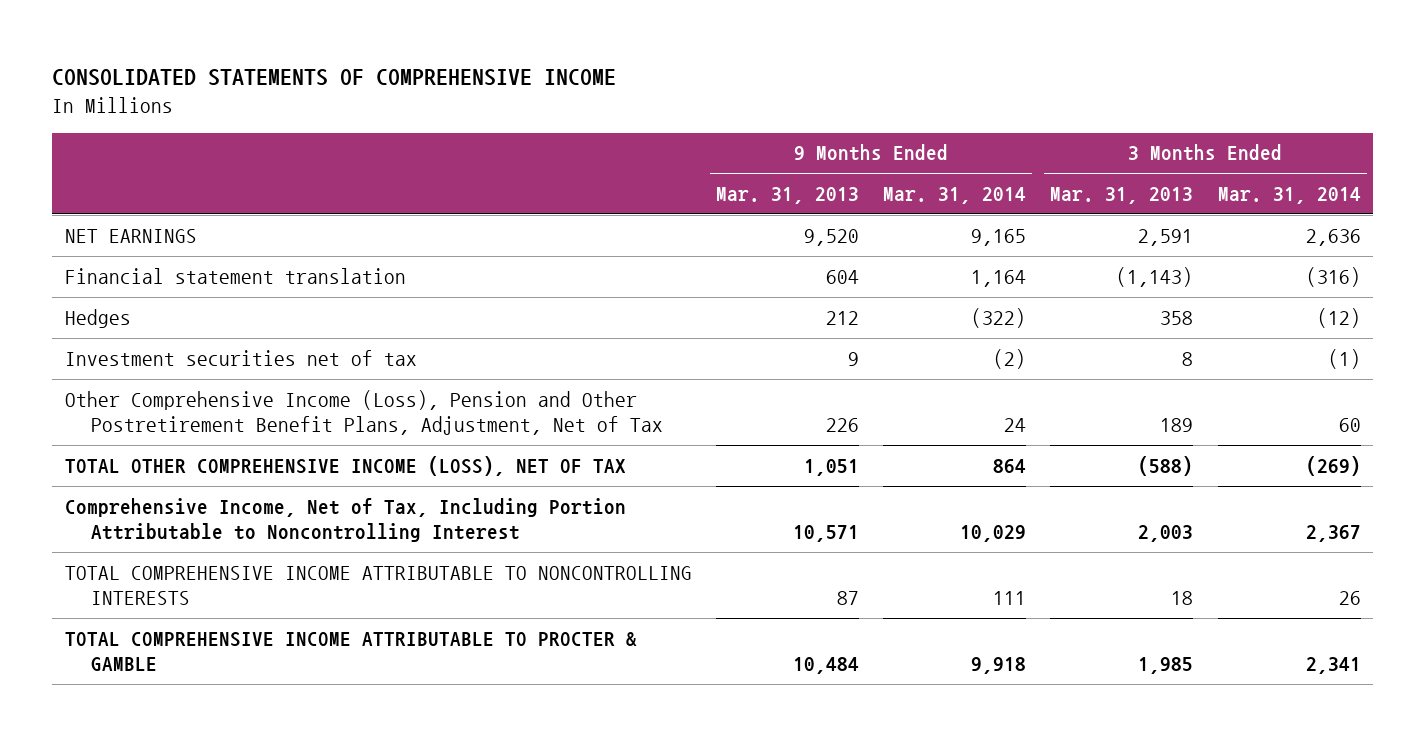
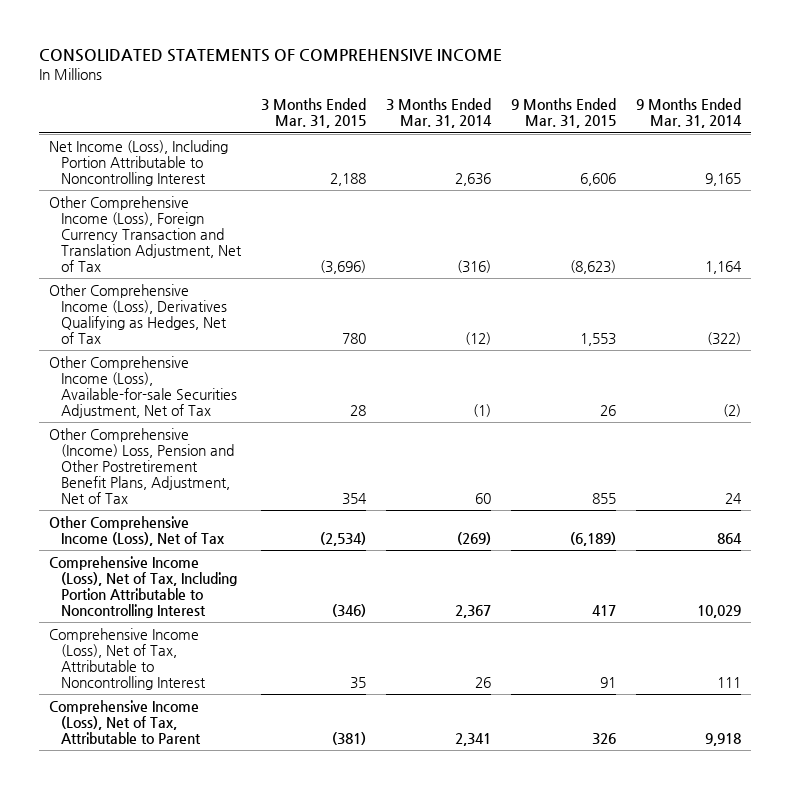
- | 9 Months Ended Mar. 31, 2013 | 9 Months Ended Mar. 31, 2014 | 3 Months Ended Mar. 31, 2013 | 3 Months Ended Mar. 31, 2014
+ | 3 Months Ended Mar. 31, 2015 | 3 Months Ended Mar. 31, 2014 | 9 Months Ended Mar. 31, 2015 | 9 Months Ended Mar. 31, 2014
- NET EARNINGS | 9,520 | 9,165 | 2,591 | 2,636
- Financial statement translation | 604 | 1,164 | (1,143) | (316)
- Hedges | 212 | (322) | 358 | (12)
- Investment securities net of tax | 9 | (2) | 8 | (1)
- Other Comprehensive Income (Loss), Pension and Other Postretirement Benefit Plans, Adjustment, Net of Tax | 226 | 24 | 189 | 60
- TOTAL OTHER COMPREHENSIVE INCOME (LOSS), NET OF TAX | 1,051 | 864 | (588) | (269)
- Comprehensive Income, Net of Tax, Including Portion Attributable to Noncontrolling Interest | 10,571 | 10,029 | 2,003 | 2,367
- TOTAL COMPREHENSIVE INCOME ATTRIBUTABLE TO NONCONTROLLING INTERESTS | 87 | 111 | 18 | 26
- TOTAL COMPREHENSIVE INCOME ATTRIBUTABLE TO PROCTER & GAMBLE | 10,484 | 9,918 | 1,985 | 2,341
+ Net Income (Loss), Including Portion Attributable to Noncontrolling Interest | 2,188 | 2,636 | 6,606 | 9,165
+ Other Comprehensive Income (Loss), Foreign Currency Transaction and Translation Adjustment, Net of Tax | (3,696) | (316) | (8,623) | 1,164
+ Other Comprehensive Income (Loss), Derivatives Qualifying as Hedges, Net of Tax | 780 | (12) | 1,553 | (322)
+ Other Comprehensive Income (Loss), Available-for-sale Securities Adjustment, Net of Tax | 28 | (1) | 26 | (2)
+ Other Comprehensive (Income) Loss, Pension and Other Postretirement Benefit Plans, Adjustment, Net of Tax | 354 | 60 | 855 | 24
+ Other Comprehensive Income (Loss), Net of Tax | (2,534) | (269) | (6,189) | 864
+ Comprehensive Income (Loss), Net of Tax, Including Portion Attributable to Noncontrolling Interest | (346) | 2,367 | 417 | 10,029
+ Comprehensive Income (Loss), Net of Tax, Attributable to Noncontrolling Interest | 35 | 26 | 91 | 111
+ Comprehensive Income (Loss), Net of Tax, Attributable to Parent | (381) | 2,341 | 326 | 9,918

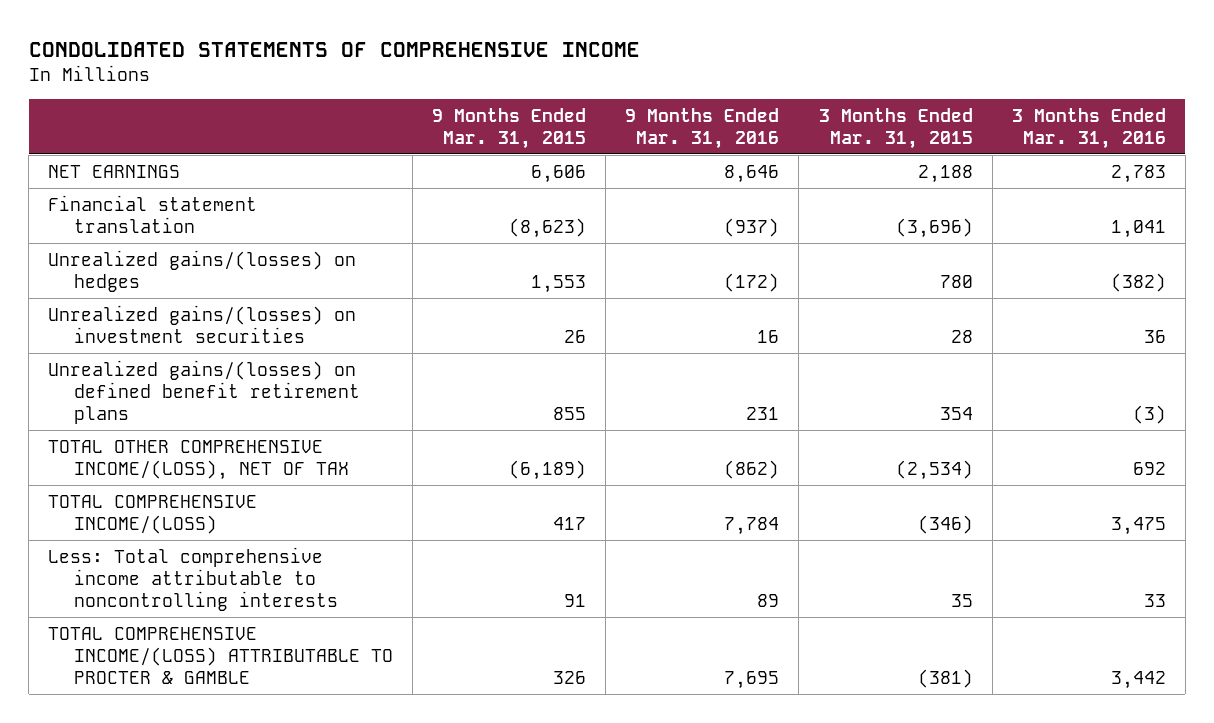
- CONSOLIDATED STATEMENTS OF COMPREHENSIVE INCOME
+ CONDOLIDATED STATEMENTS OF COMPREHENSIVE INCOME
- | 3 Months Ended Mar. 31, 2015 | 3 Months Ended Mar. 31, 2014 | 9 Months Ended Mar. 31, 2015 | 9 Months Ended Mar. 31, 2014
+ | 9 Months Ended Mar. 31, 2015 | 9 Months Ended Mar. 31, 2016 | 3 Months Ended Mar. 31, 2015 | 3 Months Ended Mar. 31, 2016
- Net Income (Loss), Including Portion Attributable to Noncontrolling Interest | 2,188 | 2,636 | 6,606 | 9,165
- Other Comprehensive Income (Loss), Foreign Currency Transaction and Translation Adjustment, Net of Tax | (3,696) | (316) | (8,623) | 1,164
- Other Comprehensive Income (Loss), Derivatives Qualifying as Hedges, Net of Tax | 780 | (12) | 1,553 | (322)
- Other Comprehensive Income (Loss), Available-for-sale Securities Adjustment, Net of Tax | 28 | (1) | 26 | (2)
- Other Comprehensive (Income) Loss, Pension and Other Postretirement Benefit Plans, Adjustment, Net of Tax | 354 | 60 | 855 | 24
- Other Comprehensive Income (Loss), Net of Tax | (2,534) | (269) | (6,189) | 864
- Comprehensive Income (Loss), Net of Tax, Including Portion Attributable to Noncontrolling Interest | (346) | 2,367 | 417 | 10,029
- Comprehensive Income (Loss), Net of Tax, Attributable to Noncontrolling Interest | 35 | 26 | 91 | 111
- Comprehensive Income (Loss), Net of Tax, Attributable to Parent | (381) | 2,341 | 326 | 9,918
+ NET EARNINGS | 6,606 | 8,646 | 2,188 | 2,783
+ Financial statement translation | (8,623) | (937) | (3,696) | 1,041
+ Unrealized gains/(losses) on hedges | 1,553 | (172) | 780 | (382)
+ Unrealized gains/(losses) on investment securities | 26 | 16 | 28 | 36
+ Unrealized gains/(losses) on defined benefit retirement plans | 855 | 231 | 354 | (3)
+ TOTAL OTHER COMPREHENSIVE INCOME/(LOSS), NET OF TAX | (6,189) | (862) | (2,534) | 692
+ TOTAL COMPREHENSIVE INCOME/(LOSS) | 417 | 7,784 | (346) | 3,475
+ Less: Total comprehensive income attributable to noncontrolling interests | 91 | 89 | 35 | 33
+ TOTAL COMPREHENSIVE INCOME/(LOSS) ATTRIBUTABLE TO PROCTER & GAMBLE | 326 | 7,695 | (381) | 3,442

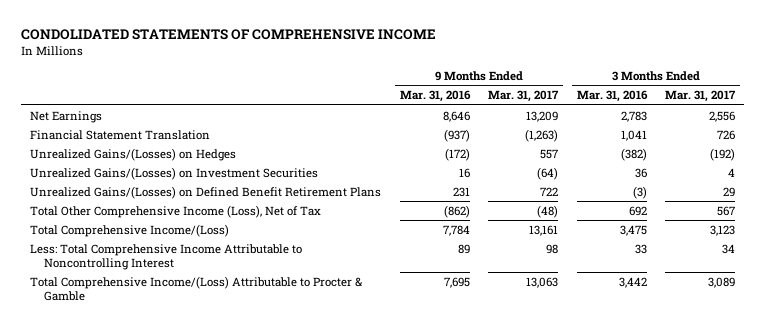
- | 9 Months Ended Mar. 31, 2015 | 9 Months Ended Mar. 31, 2016 | 3 Months Ended Mar. 31, 2015 | 3 Months Ended Mar. 31, 2016
+ | 9 Months Ended Mar. 31, 2016 | 9 Months Ended Mar. 31, 2017 | 3 Months Ended Mar. 31, 2016 | 3 Months Ended Mar. 31, 2017
- NET EARNINGS | 6,606 | 8,646 | 2,188 | 2,783
- Financial statement translation | (8,623) | (937) | (3,696) | 1,041
- Unrealized gains/(losses) on hedges | 1,553 | (172) | 780 | (382)
- Unrealized gains/(losses) on investment securities | 26 | 16 | 28 | 36
- Unrealized gains/(losses) on defined benefit retirement plans | 855 | 231 | 354 | (3)
- TOTAL OTHER COMPREHENSIVE INCOME/(LOSS), NET OF TAX | (6,189) | (862) | (2,534) | 692
- TOTAL COMPREHENSIVE INCOME/(LOSS) | 417 | 7,784 | (346) | 3,475
- Less: Total comprehensive income attributable to noncontrolling interests | 91 | 89 | 35 | 33
- TOTAL COMPREHENSIVE INCOME/(LOSS) ATTRIBUTABLE TO PROCTER & GAMBLE | 326 | 7,695 | (381) | 3,442
+ Net Earnings | 8,646 | 13,209 | 2,783 | 2,556
+ Financial Statement Translation | (937) | (1,263) | 1,041 | 726
+ Unrealized Gains/(Losses) on Hedges | (172) | 557 | (382) | (192)
+ Unrealized Gains/(Losses) on Investment Securities | 16 | (64) | 36 | 4
+ Unrealized Gains/(Losses) on Defined Benefit Retirement Plans | 231 | 722 | (3) | 29
+ Total Other Comprehensive Income (Loss), Net of Tax | (862) | (48) | 692 | 567
+ Total Comprehensive Income/(Loss) | 7,784 | 13,161 | 3,475 | 3,123
+ Less: Total Comprehensive Income Attributable to Noncontrolling Interest | 89 | 98 | 33 | 34
+ Total Comprehensive Income/(Loss) Attributable to Procter & Gamble | 7,695 | 13,063 | 3,442 | 3,089

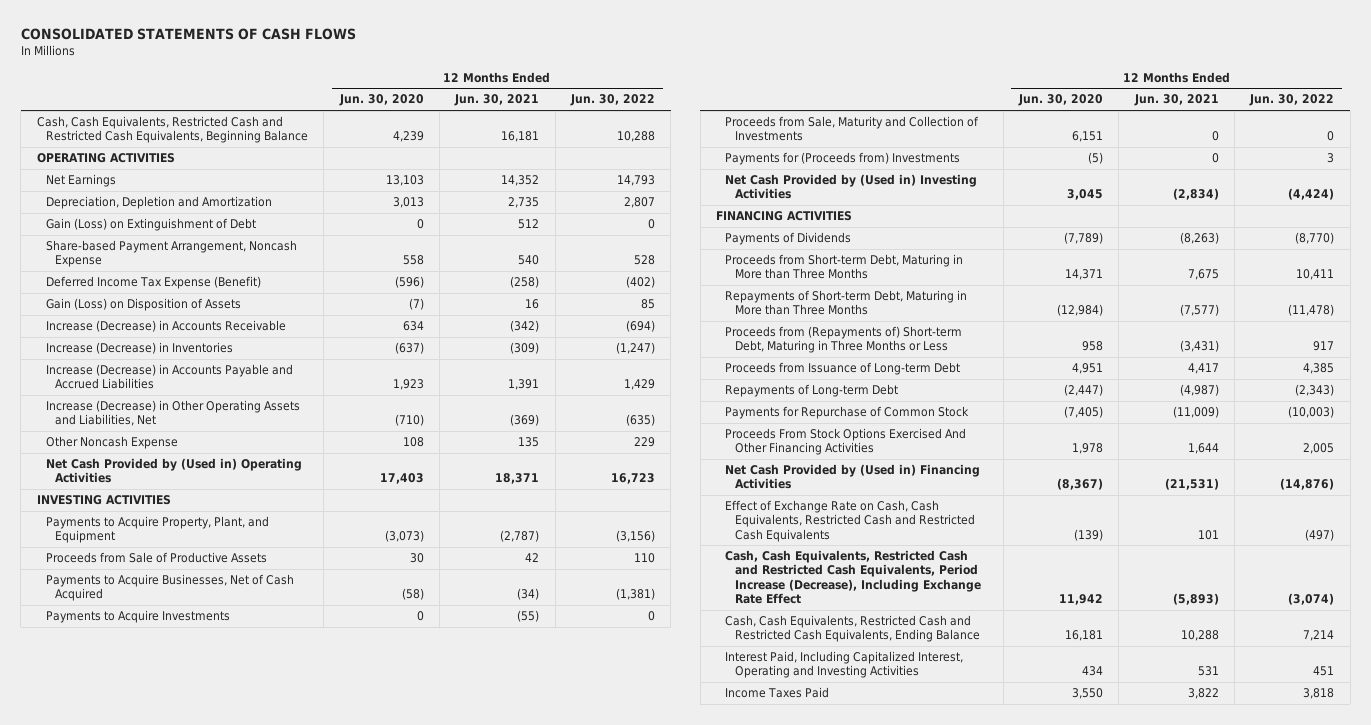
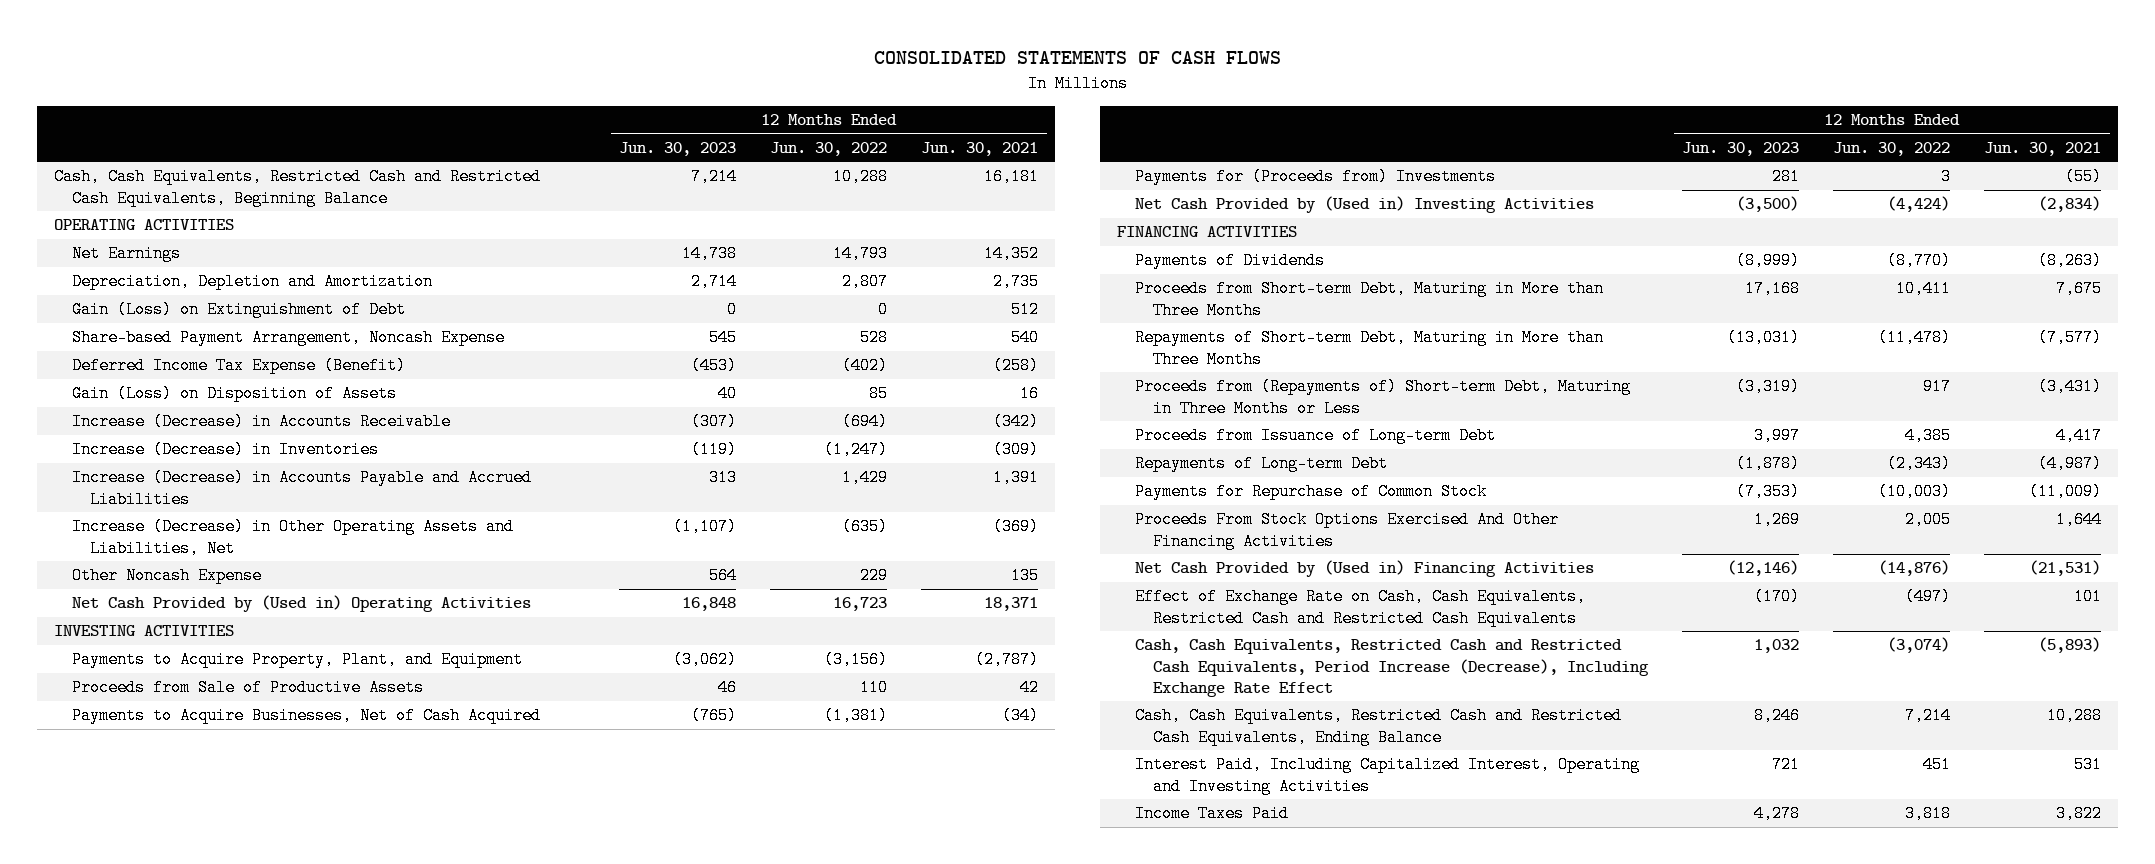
- | 12 Months Ended Jun. 30, 2020 | 12 Months Ended Jun. 30, 2021 | 12 Months Ended Jun. 30, 2022
+ | 12 Months Ended Jun. 30, 2023 | 12 Months Ended Jun. 30, 2022 | 12 Months Ended Jun. 30, 2021
- Payments to Acquire Investments | 0 | (55) | 0
- Proceeds from Sale, Maturity and Collection of Investments | 6,151 | 0 | 0
- Payments for (Proceeds from) Investments | (5) | 0 | 3
+ Payments for (Proceeds from) Investments | 281 | 3 | (55)

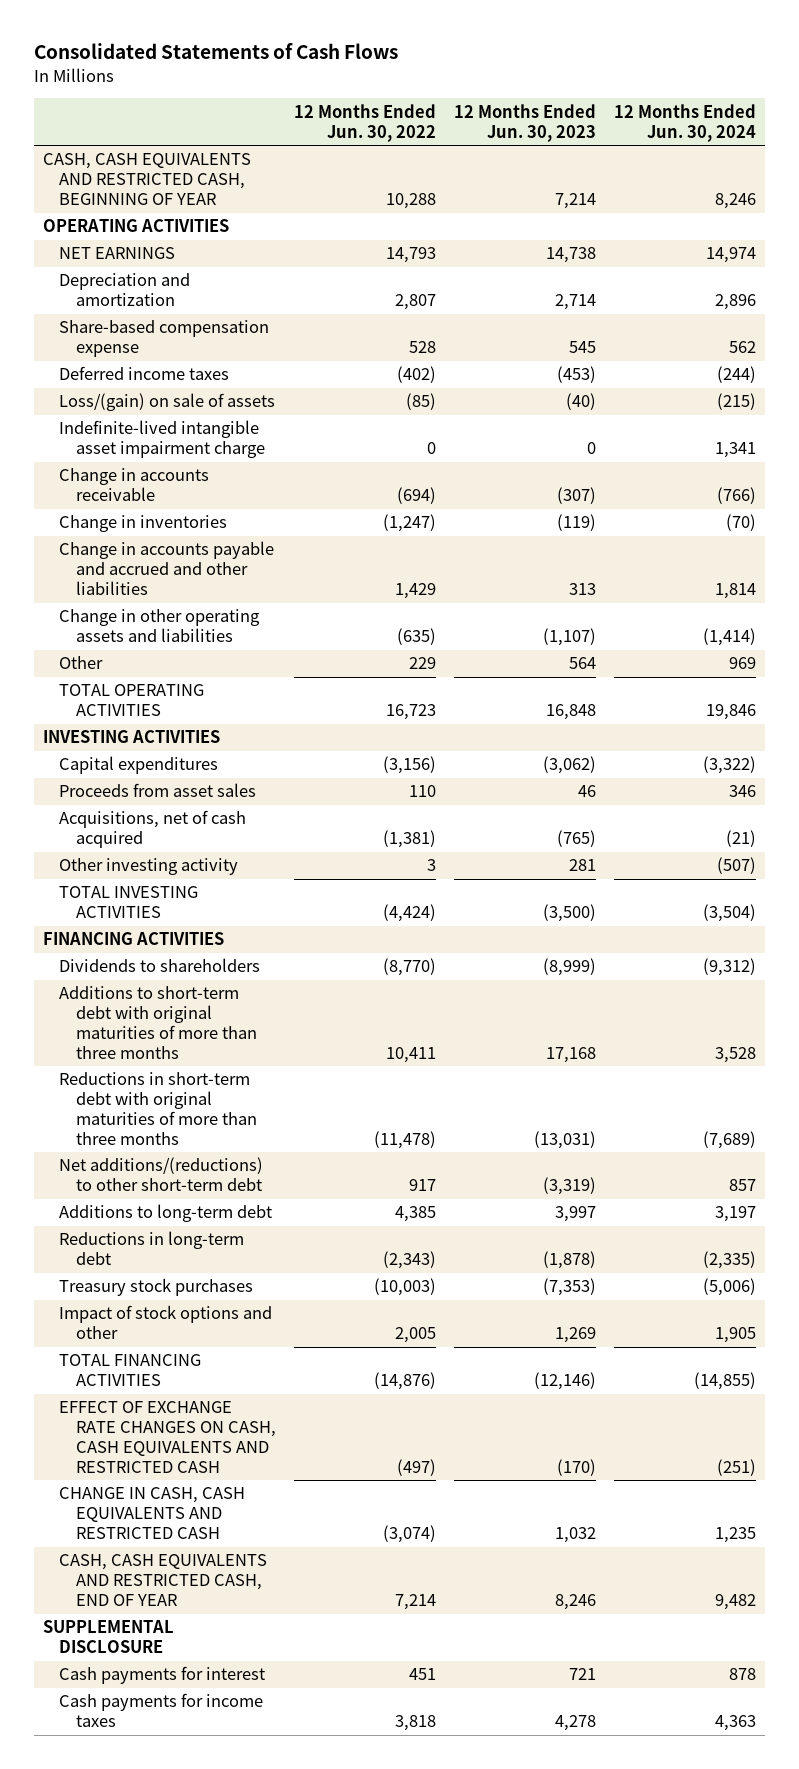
- CONSOLIDATED STATEMENTS OF CASH FLOWS
+ Consolidated Statements of Cash Flows
- | 12 Months Ended Jun. 30, 2023 | 12 Months Ended Jun. 30, 2022 | 12 Months Ended Jun. 30, 2021
+ | 12 Months Ended Jun. 30, 2022 | 12 Months Ended Jun. 30, 2023 | 12 Months Ended Jun. 30, 2024
- Cash, Cash Equivalents, Restricted Cash and Restricted Cash Equivalents, Beginning Balance | 7,214 | 10,288 | 16,181
+ CASH, CASH EQUIVALENTS AND RESTRICTED CASH, BEGINNING OF YEAR | 10,288 | 7,214 | 8,246
- Net Earnings | 14,738 | 14,793 | 14,352
- Depreciation, Depletion and Amortization | 2,714 | 2,807 | 2,735
- Gain (Loss) on Extinguishment of Debt | 0 | 0 | 512
- Share-based Payment Arrangement, Noncash Expense | 545 | 528 | 540
- Deferred Income Tax Expense (Benefit) | (453) | (402) | (258)
- Gain (Loss) on Disposition of Assets | 40 | 85 | 16
- Increase (Decrease) in Accounts Receivable | (307) | (694) | (342)
- Increase (Decrease) in Inventories | (119) | (1,247) | (309)
- Increase (Decrease) in Accounts Payable and Accrued Liabilities | 313 | 1,429 | 1,391
- Increase (Decrease) in Other Operating Assets and Liabilities, Net | (1,107) | (635) | (369)
- Other Noncash Expense | 564 | 229 | 135
- Net Cash Provided by (Used in) Operating Activities | 16,848 | 16,723 | 18,371
+ NET EARNINGS | 14,793 | 14,738 | 14,974
+ Depreciation and amortization | 2,807 | 2,714 | 2,896
+ Share-based compensation expense | 528 | 545 | 562
+ Deferred income taxes | (402) | (453) | (244)
+ Loss/(gain) on sale of assets | (85) | (40) | (215)
+ Indefinite-lived intangible asset impairment charge | 0 | 0 | 1,341
+ Change in accounts receivable | (694) | (307) | (766)
+ Change in inventories | (1,247) | (119) | (70)
+ Change in accounts payable and accrued and other liabilities | 1,429 | 313 | 1,814
+ Change in other operating assets and liabilities | (635) | (1,107) | (1,414)
+ Other | 229 | 564 | 969
+ TOTAL OPERATING ACTIVITIES | 16,723 | 16,848 | 19,846
- Payments to Acquire Property, Plant, and Equipment | (3,062) | (3,156) | (2,787)
- Proceeds from Sale of Productive Assets | 46 | 110 | 42
- Payments to Acquire Businesses, Net of Cash Acquired | (765) | (1,381) | (34)
- Payments for (Proceeds from) Investments | 281 | 3 | (55)
- Net Cash Provided by (Used in) Investing Activities | (3,500) | (4,424) | (2,834)
+ Capital expenditures | (3,156) | (3,062) | (3,322)
+ Proceeds from asset sales | 110 | 46 | 346
+ Acquisitions, net of cash acquired | (1,381) | (765) | (21)
+ Other investing activity | 3 | 281 | (507)
+ TOTAL INVESTING ACTIVITIES | (4,424) | (3,500) | (3,504)
- Payments of Dividends | (8,999) | (8,770) | (8,263)
- Proceeds from Short-term Debt, Maturing in More than Three Months | 17,168 | 10,411 | 7,675
- Repayments of Short-term Debt, Maturing in More than Three Months | (13,031) | (11,478) | (7,577)
- Proceeds from (Repayments of) Short-term Debt, Maturing in Three Months or Less | (3,319) | 917 | (3,431)
- Proceeds from Issuance of Long-term Debt | 3,997 | 4,385 | 4,417
- Repayments of Long-term Debt | (1,878) | (2,343) | (4,987)
- Payments for Repurchase of Common Stock | (7,353) | (10,003) | (11,009)
- Proceeds From Stock Options Exercised And Other Financing Activities | 1,269 | 2,005 | 1,644
- Net Cash Provided by (Used in) Financing Activities | (12,146) | (14,876) | (21,531)
- Effect of Exchange Rate on Cash, Cash Equivalents, Restricted Cash and Restricted Cash Equivalents | (170) | (497) | 101
- Cash, Cash Equivalents, Restricted Cash and Restricted Cash Equivalents, Period Increase (Decrease), Including Exchange Rate Effect | 1,032 | (3,074) | (5,893)
- Cash, Cash Equivalents, Restricted Cash and Restricted Cash Equivalents, Ending Balance | 8,246 | 7,214 | 10,288
- Interest Paid, Including Capitalized Interest, Operating and Investing Activities | 721 | 451 | 531
- Income Taxes Paid | 4,278 | 3,818 | 3,822
+ Dividends to shareholders | (8,770) | (8,999) | (9,312)
+ Additions to short-term debt with original maturities of more than three months | 10,411 | 17,168 | 3,528
+ Reductions in short-term debt with original maturities of more than three months | (11,478) | (13,031) | (7,689)
+ Net additions/(reductions) to other short-term debt | 917 | (3,319) | 857
+ Additions to long-term debt | 4,385 | 3,997 | 3,197
+ Reductions in long-term debt | (2,343) | (1,878) | (2,335)
+ Treasury stock purchases | (10,003) | (7,353) | (5,006)
+ Impact of stock options and other | 2,005 | 1,269 | 1,905
+ TOTAL FINANCING ACTIVITIES | (14,876) | (12,146) | (14,855)
+ EFFECT OF EXCHANGE RATE CHANGES ON CASH, CASH EQUIVALENTS AND RESTRICTED CASH | (497) | (170) | (251)
+ CHANGE IN CASH, CASH EQUIVALENTS AND RESTRICTED CASH | (3,074) | 1,032 | 1,235
+ CASH, CASH EQUIVALENTS AND RESTRICTED CASH, END OF YEAR | 7,214 | 8,246 | 9,482
+ SUPPLEMENTAL DISCLOSURE
+ Cash payments for interest | 451 | 721 | 878
+ Cash payments for income taxes | 3,818 | 4,278 | 4,363

